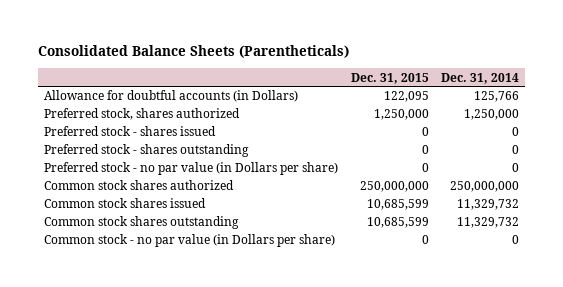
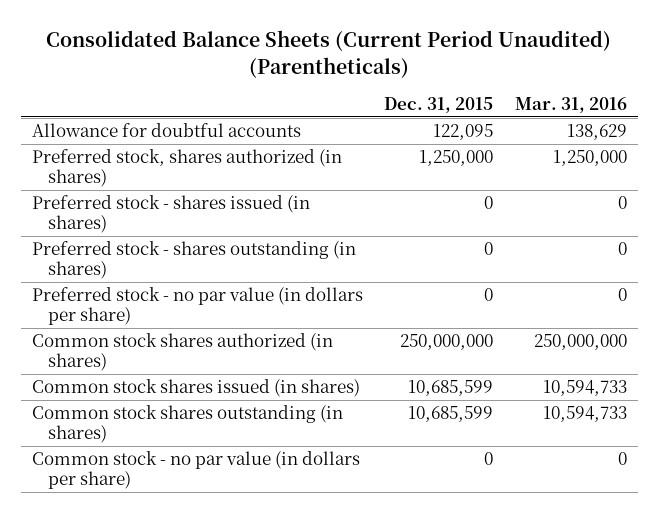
- Consolidated Balance Sheets (Parentheticals)
+ Consolidated Balance Sheets (Current Period Unaudited) (Parentheticals)
- | Dec. 31, 2015 | Dec. 31, 2014
+ | Dec. 31, 2015 | Mar. 31, 2016
- Allowance for doubtful accounts (in Dollars) | 122,095 | 125,766
- Preferred stock, shares authorized | 1,250,000 | 1,250,000
- Preferred stock - shares issued | 0 | 0
- Preferred stock - shares outstanding | 0 | 0
- Preferred stock - no par value (in Dollars per share) | 0 | 0
- Common stock shares authorized | 250,000,000 | 250,000,000
- Common stock shares issued | 10,685,599 | 11,329,732
- Common stock shares outstanding | 10,685,599 | 11,329,732
- Common stock - no par value (in Dollars per share) | 0 | 0
+ Allowance for doubtful accounts | 122,095 | 138,629
+ Preferred stock, shares authorized (in shares) | 1,250,000 | 1,250,000
+ Preferred stock - shares issued (in shares) | 0 | 0
+ Preferred stock - shares outstanding (in shares) | 0 | 0
+ Preferred stock - no par value (in dollars per share) | 0 | 0
+ Common stock shares authorized (in shares) | 250,000,000 | 250,000,000
+ Common stock shares issued (in shares) | 10,685,599 | 10,594,733
+ Common stock shares outstanding (in shares) | 10,685,599 | 10,594,733
+ Common stock - no par value (in dollars per share) | 0 | 0

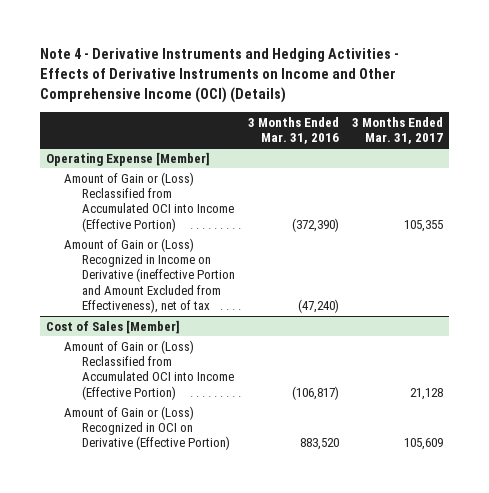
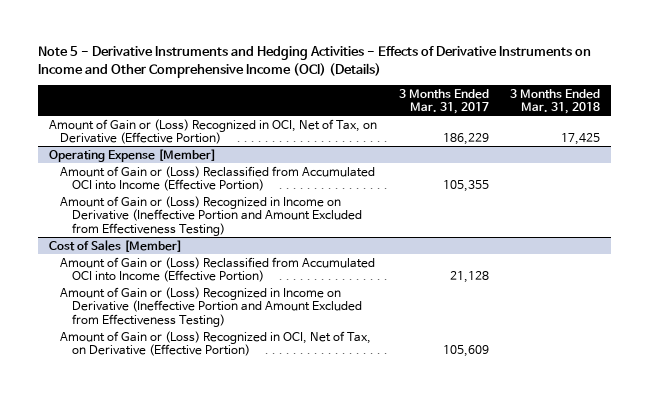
- Note 4 - Derivative Instruments and Hedging Activities - Effects of Derivative Instruments on Income and Other Comprehensive Income (OCI) (Details)
+ Note 5 - Derivative Instruments and Hedging Activities - Effects of Derivative Instruments on Income and Other Comprehensive Income (OCI) (Details)
- | 3 Months Ended Mar. 31, 2016 | 3 Months Ended Mar. 31, 2017
+ | 3 Months Ended Mar. 31, 2017 | 3 Months Ended Mar. 31, 2018
+ Amount of Gain or (Loss) Recognized in OCI, Net of Tax, on Derivative (Effective Portion) | 186,229 | 17,425
@ Operating Expense [Member]
- Amount of Gain or (Loss) Recognized in Income on Derivative (ineffective Portion and Amount Excluded from Effectiveness), net of tax | (47,240) |
+ Amount of Gain or (Loss) Recognized in Income on Derivative (Ineffective Portion and Amount Excluded from Effectiveness Testing)
@ Cost of Sales [Member]
- Amount of Gain or (Loss) Recognized in OCI on Derivative (Effective Portion) | 883,520 | 105,609
+ Amount of Gain or (Loss) Recognized in Income on Derivative (Ineffective Portion and Amount Excluded from Effectiveness Testing)
+ Amount of Gain or (Loss) Recognized in OCI, Net of Tax, on Derivative (Effective Portion) | 105,609 |

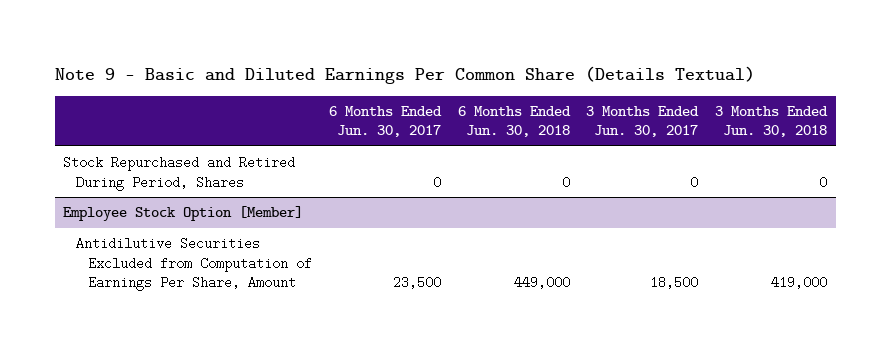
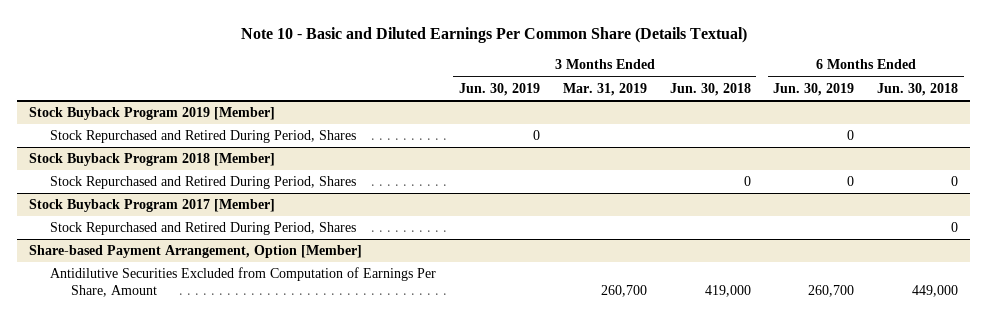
- Note 9 - Basic and Diluted Earnings Per Common Share (Details Textual)
+ Note 10 - Basic and Diluted Earnings Per Common Share (Details Textual)
- | 6 Months Ended Jun. 30, 2017 | 6 Months Ended Jun. 30, 2018 | 3 Months Ended Jun. 30, 2017 | 3 Months Ended Jun. 30, 2018
+ | 3 Months Ended Jun. 30, 2019 | 3 Months Ended Mar. 31, 2019 | 3 Months Ended Jun. 30, 2018 | 6 Months Ended Jun. 30, 2019 | 6 Months Ended Jun. 30, 2018
+ Stock Buyback Program 2019 [Member]
+ Stock Repurchased and Retired During Period, Shares | 0 | | | 0 |
+ Stock Buyback Program 2018 [Member]
- Employee Stock Option [Member]
+ Stock Buyback Program 2017 [Member]
+ Stock Repurchased and Retired During Period, Shares | | | | | 0
+ Share-based Payment Arrangement, Option [Member]

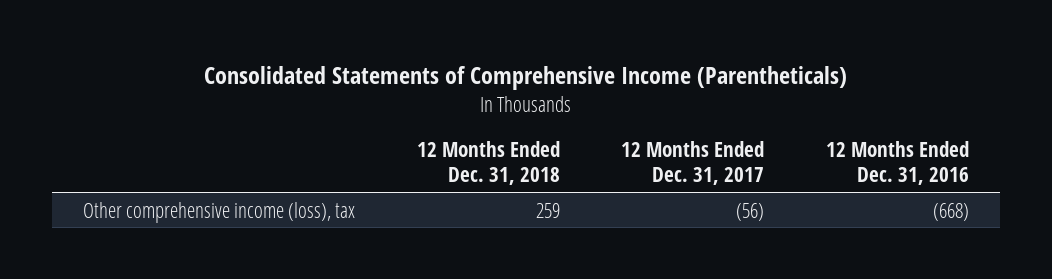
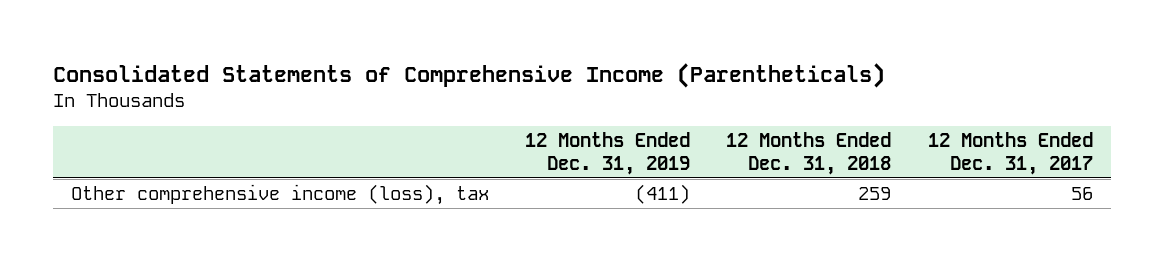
- | 12 Months Ended Dec. 31, 2018 | 12 Months Ended Dec. 31, 2017 | 12 Months Ended Dec. 31, 2016
+ | 12 Months Ended Dec. 31, 2019 | 12 Months Ended Dec. 31, 2018 | 12 Months Ended Dec. 31, 2017
- Other comprehensive income (loss), tax | 259 | (56) | (668)
+ Other comprehensive income (loss), tax | (411) | 259 | 56

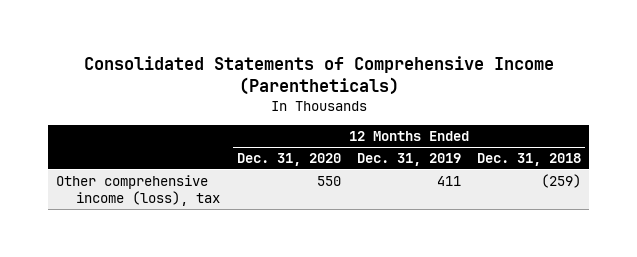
- | 12 Months Ended Dec. 31, 2019 | 12 Months Ended Dec. 31, 2018 | 12 Months Ended Dec. 31, 2017
+ | 12 Months Ended Dec. 31, 2020 | 12 Months Ended Dec. 31, 2019 | 12 Months Ended Dec. 31, 2018
- Other comprehensive income (loss), tax | (411) | 259 | 56
+ Other comprehensive income (loss), tax | 550 | 411 | (259)

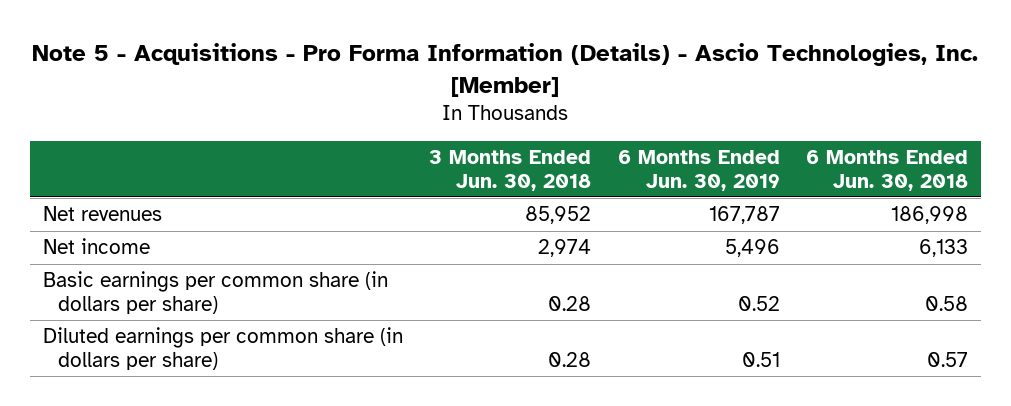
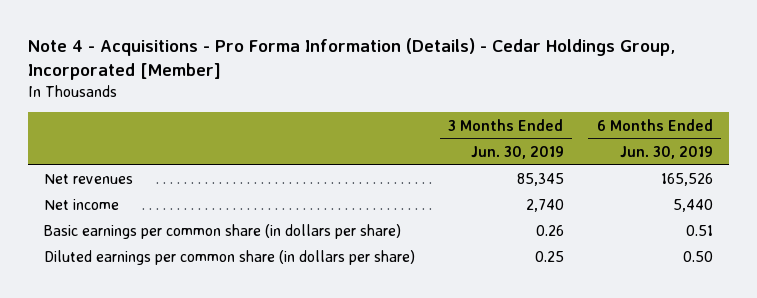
- Note 5 - Acquisitions - Pro Forma Information (Details) - Ascio Technologies, Inc. [Member]
+ Note 4 - Acquisitions - Pro Forma Information (Details) - Cedar Holdings Group, Incorporated [Member]
- | 3 Months Ended Jun. 30, 2018 | 6 Months Ended Jun. 30, 2019 | 6 Months Ended Jun. 30, 2018
+ | 3 Months Ended Jun. 30, 2019 | 6 Months Ended Jun. 30, 2019
- Net revenues | 85,952 | 167,787 | 186,998
- Net income | 2,974 | 5,496 | 6,133
- Basic earnings per common share (in dollars per share) | 0.28 | 0.52 | 0.58
- Diluted earnings per common share (in dollars per share) | 0.28 | 0.51 | 0.57
+ Net revenues | 85,345 | 165,526
+ Net income | 2,740 | 5,440
+ Basic earnings per common share (in dollars per share) | 0.26 | 0.51
+ Diluted earnings per common share (in dollars per share) | 0.25 | 0.50

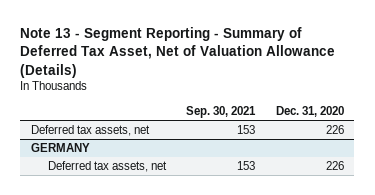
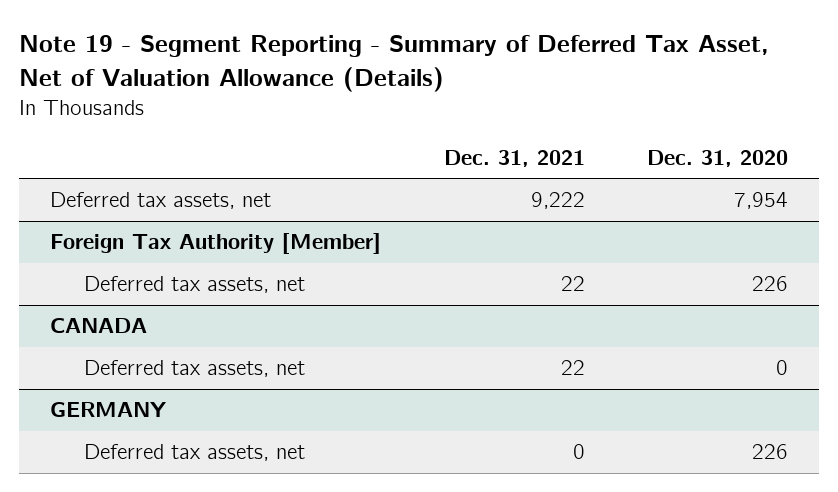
- Note 13 - Segment Reporting - Summary of Deferred Tax Asset, Net of Valuation Allowance (Details)
+ Note 19 - Segment Reporting - Summary of Deferred Tax Asset, Net of Valuation Allowance (Details)
- | Sep. 30, 2021 | Dec. 31, 2020
+ | Dec. 31, 2021 | Dec. 31, 2020
+ Deferred tax assets, net | 9,222 | 7,954
+ Foreign Tax Authority [Member]
+ CANADA
+ Deferred tax assets, net | 22 | 0

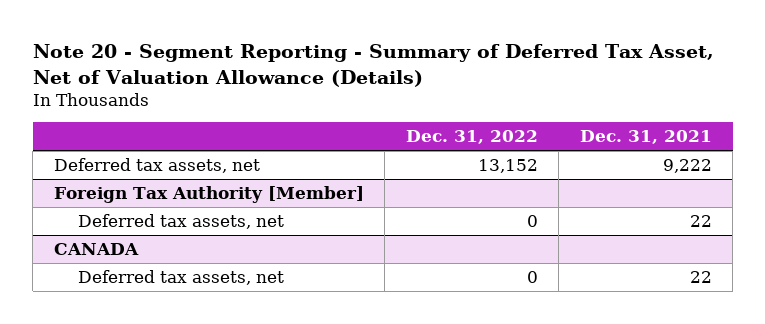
- Note 19 - Segment Reporting - Summary of Deferred Tax Asset, Net of Valuation Allowance (Details)
+ Note 20 - Segment Reporting - Summary of Deferred Tax Asset, Net of Valuation Allowance (Details)
- | Dec. 31, 2021 | Dec. 31, 2020
+ | Dec. 31, 2022 | Dec. 31, 2021
- GERMANY
- Deferred tax assets, net | 0 | 226

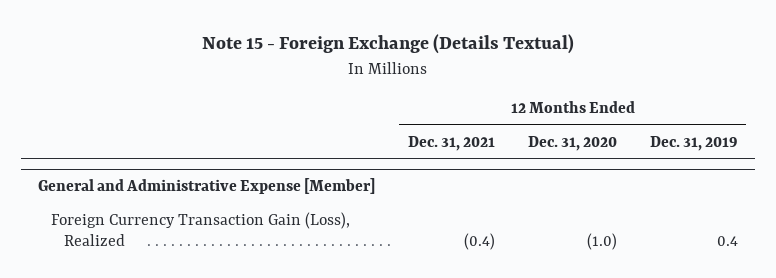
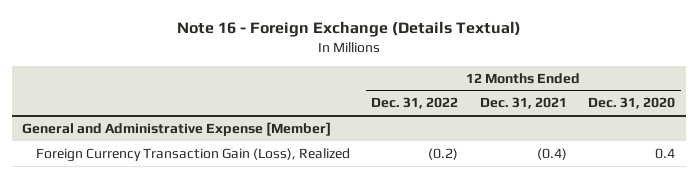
- Note 15 - Foreign Exchange (Details Textual)
+ Note 16 - Foreign Exchange (Details Textual)
- | 12 Months Ended Dec. 31, 2021 | 12 Months Ended Dec. 31, 2020 | 12 Months Ended Dec. 31, 2019
+ | 12 Months Ended Dec. 31, 2022 | 12 Months Ended Dec. 31, 2021 | 12 Months Ended Dec. 31, 2020
@ General and Administrative Expense [Member]
- Foreign Currency Transaction Gain (Loss), Realized | (0.4) | (1.0) | 0.4
+ Foreign Currency Transaction Gain (Loss), Realized | (0.2) | (0.4) | 0.4

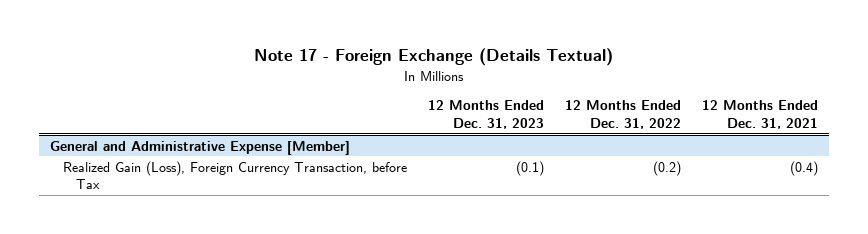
- Note 16 - Foreign Exchange (Details Textual)
+ Note 17 - Foreign Exchange (Details Textual)
- | 12 Months Ended Dec. 31, 2022 | 12 Months Ended Dec. 31, 2021 | 12 Months Ended Dec. 31, 2020
+ | 12 Months Ended Dec. 31, 2023 | 12 Months Ended Dec. 31, 2022 | 12 Months Ended Dec. 31, 2021
@ General and Administrative Expense [Member]
- Foreign Currency Transaction Gain (Loss), Realized | (0.2) | (0.4) | 0.4
+ Realized Gain (Loss), Foreign Currency Transaction, before Tax | (0.1) | (0.2) | (0.4)

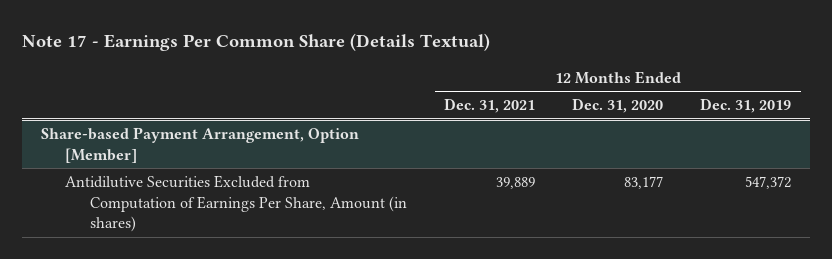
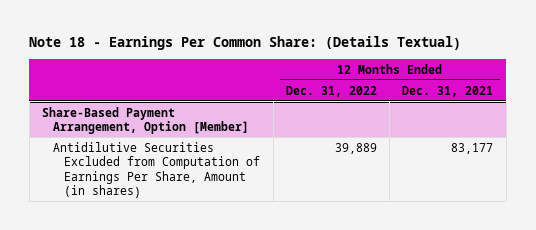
- Note 17 - Earnings Per Common Share (Details Textual)
+ Note 18 - Earnings Per Common Share: (Details Textual)
- | 12 Months Ended Dec. 31, 2021 | 12 Months Ended Dec. 31, 2020 | 12 Months Ended Dec. 31, 2019
+ | 12 Months Ended Dec. 31, 2022 | 12 Months Ended Dec. 31, 2021
- Share-based Payment Arrangement, Option [Member]
- Antidilutive Securities Excluded from Computation of Earnings Per Share, Amount (in shares) | 39,889 | 83,177 | 547,372
+ Share-Based Payment Arrangement, Option [Member]
+ Antidilutive Securities Excluded from Computation of Earnings Per Share, Amount (in shares) | 39,889 | 83,177

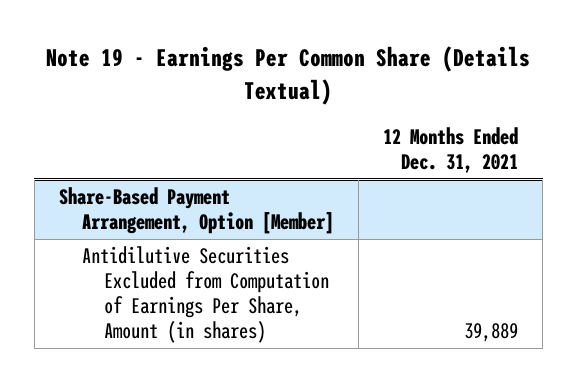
- Note 18 - Earnings Per Common Share: (Details Textual)
+ Note 19 - Earnings Per Common Share (Details Textual)
- | 12 Months Ended Dec. 31, 2022 | 12 Months Ended Dec. 31, 2021
+ | 12 Months Ended Dec. 31, 2021
@ Share-Based Payment Arrangement, Option [Member]
- Antidilutive Securities Excluded from Computation of Earnings Per Share, Amount (in shares) | 39,889 | 83,177
+ Antidilutive Securities Excluded from Computation of Earnings Per Share, Amount (in shares) | 39,889

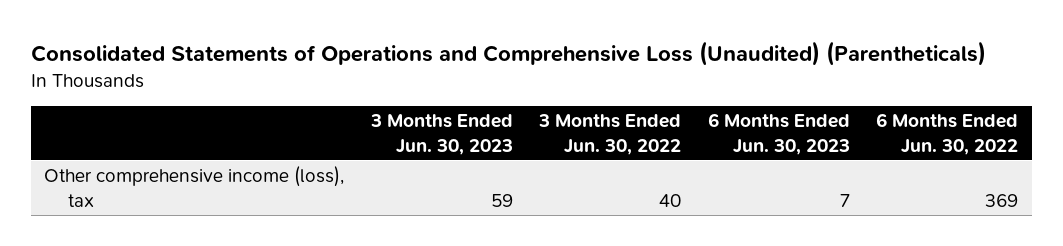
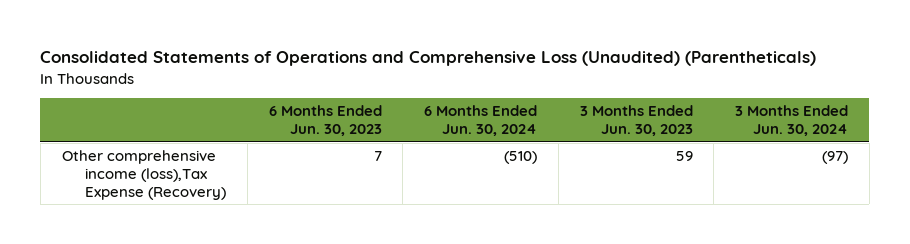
- | 3 Months Ended Jun. 30, 2023 | 3 Months Ended Jun. 30, 2022 | 6 Months Ended Jun. 30, 2023 | 6 Months Ended Jun. 30, 2022
+ | 6 Months Ended Jun. 30, 2023 | 6 Months Ended Jun. 30, 2024 | 3 Months Ended Jun. 30, 2023 | 3 Months Ended Jun. 30, 2024
- Other comprehensive income (loss), tax | 59 | 40 | 7 | 369
+ Other comprehensive income (loss),Tax Expense (Recovery) | 7 | (510) | 59 | (97)

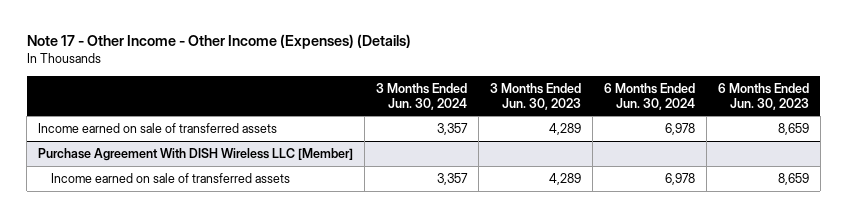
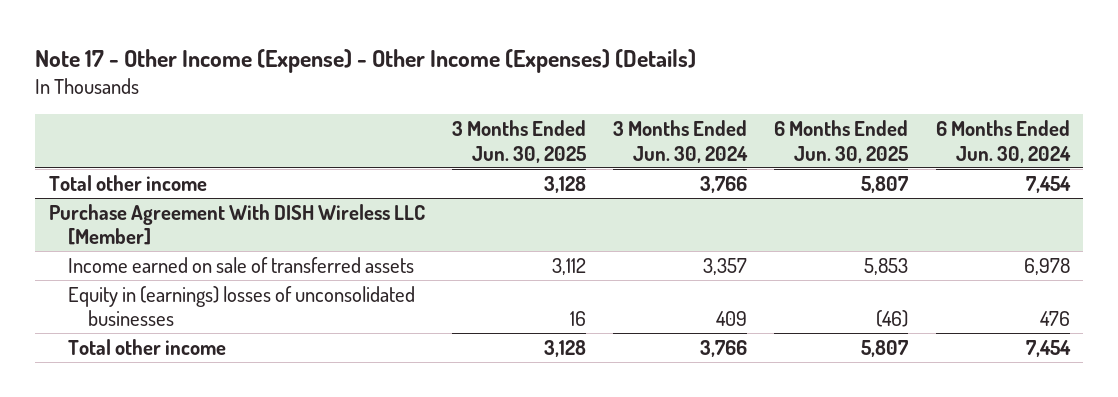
- Note 17 - Other Income - Other Income (Expenses) (Details)
+ Note 17 - Other Income (Expense) - Other Income (Expenses) (Details)
- | 3 Months Ended Jun. 30, 2024 | 3 Months Ended Jun. 30, 2023 | 6 Months Ended Jun. 30, 2024 | 6 Months Ended Jun. 30, 2023
+ | 3 Months Ended Jun. 30, 2025 | 3 Months Ended Jun. 30, 2024 | 6 Months Ended Jun. 30, 2025 | 6 Months Ended Jun. 30, 2024
- Income earned on sale of transferred assets | 3,357 | 4,289 | 6,978 | 8,659
+ Total other income | 3,128 | 3,766 | 5,807 | 7,454
@ Purchase Agreement With DISH Wireless LLC [Member]
+ Equity in (earnings) losses of unconsolidated businesses | 16 | 409 | (46) | 476
+ Total other income | 3,128 | 3,766 | 5,807 | 7,454

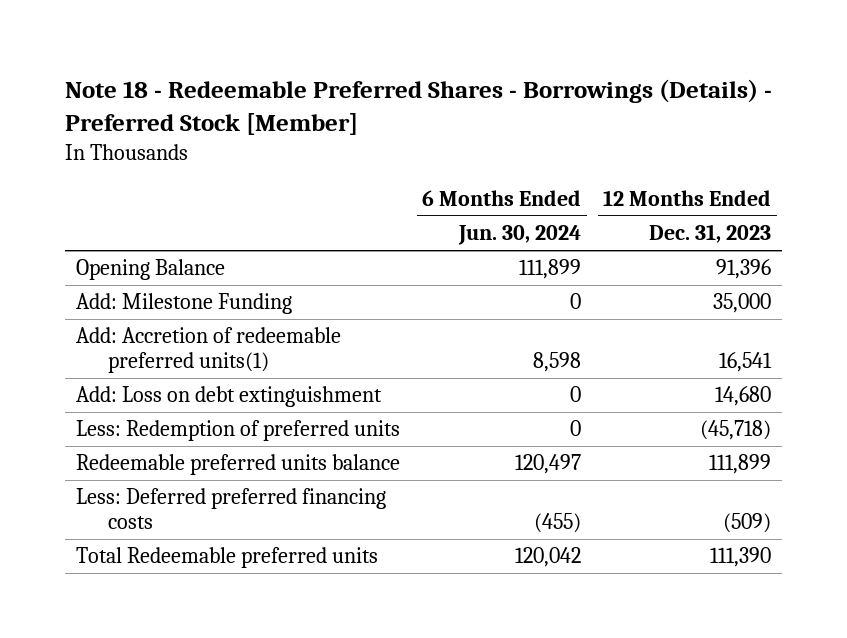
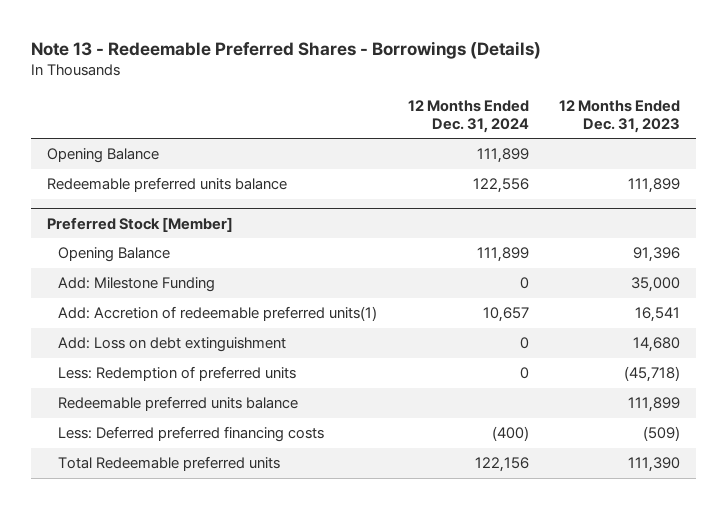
- Note 18 - Redeemable Preferred Shares - Borrowings (Details) - Preferred Stock [Member]
+ Note 13 - Redeemable Preferred Shares - Borrowings (Details)
- | 6 Months Ended Jun. 30, 2024 | 12 Months Ended Dec. 31, 2023
+ | 12 Months Ended Dec. 31, 2024 | 12 Months Ended Dec. 31, 2023
+ Opening Balance | 111,899 |
+ Redeemable preferred units balance | 122,556 | 111,899
+ Preferred Stock [Member]

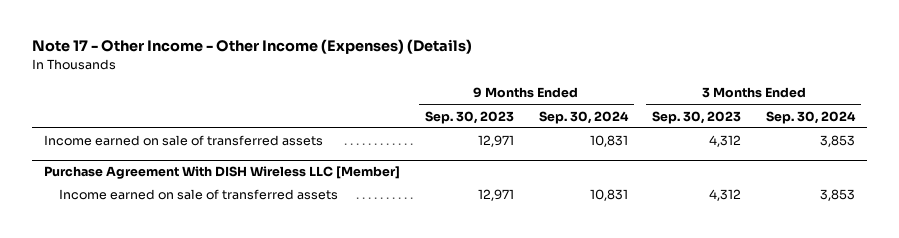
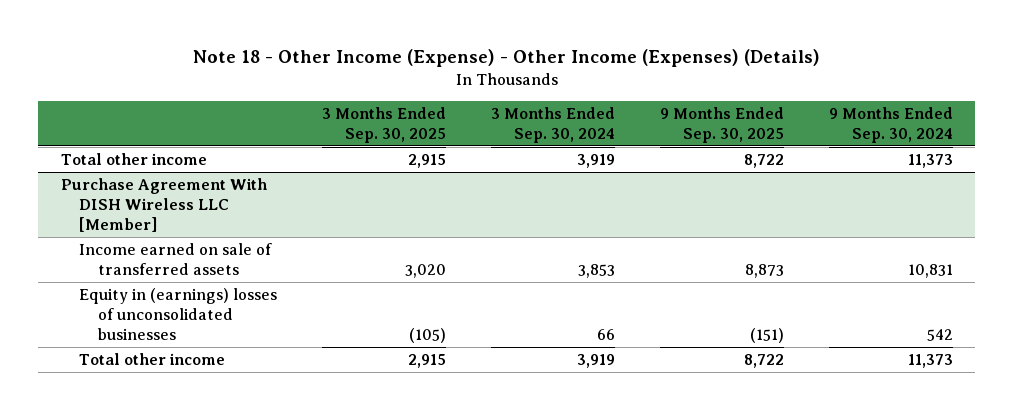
- Note 17 - Other Income - Other Income (Expenses) (Details)
+ Note 18 - Other Income (Expense) - Other Income (Expenses) (Details)
- | 9 Months Ended Sep. 30, 2023 | 9 Months Ended Sep. 30, 2024 | 3 Months Ended Sep. 30, 2023 | 3 Months Ended Sep. 30, 2024
+ | 3 Months Ended Sep. 30, 2025 | 3 Months Ended Sep. 30, 2024 | 9 Months Ended Sep. 30, 2025 | 9 Months Ended Sep. 30, 2024
- Income earned on sale of transferred assets | 12,971 | 10,831 | 4,312 | 3,853
+ Total other income | 2,915 | 3,919 | 8,722 | 11,373
@ Purchase Agreement With DISH Wireless LLC [Member]
+ Equity in (earnings) losses of unconsolidated businesses | (105) | 66 | (151) | 542
+ Total other income | 2,915 | 3,919 | 8,722 | 11,373

